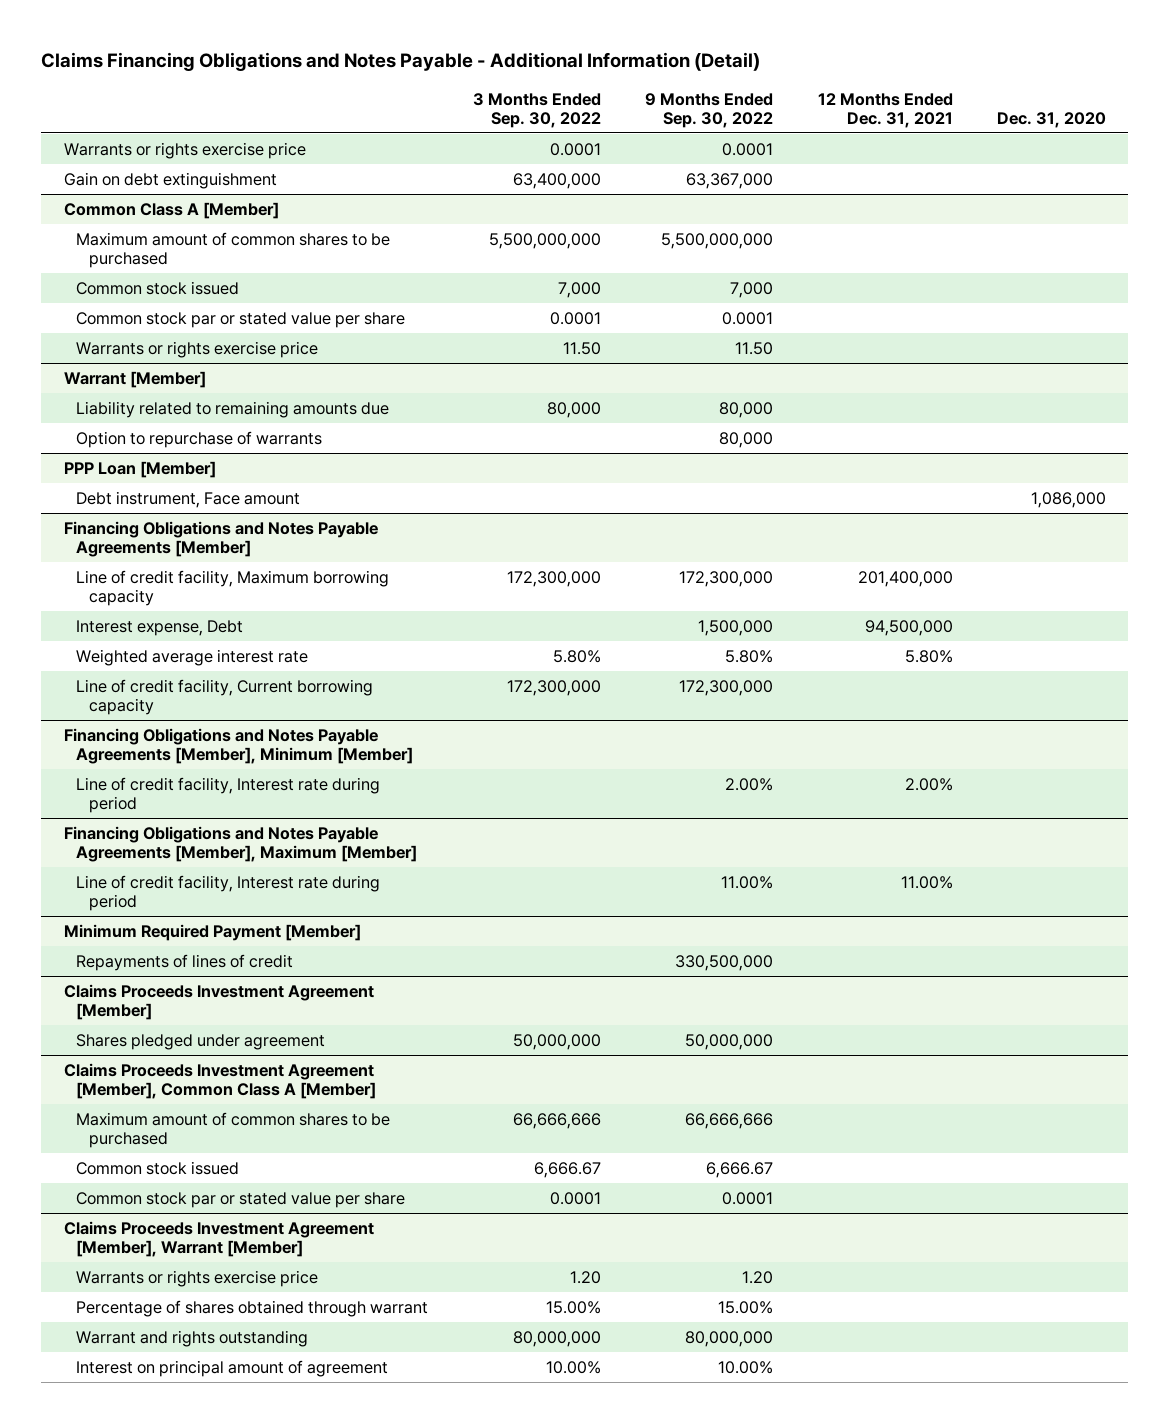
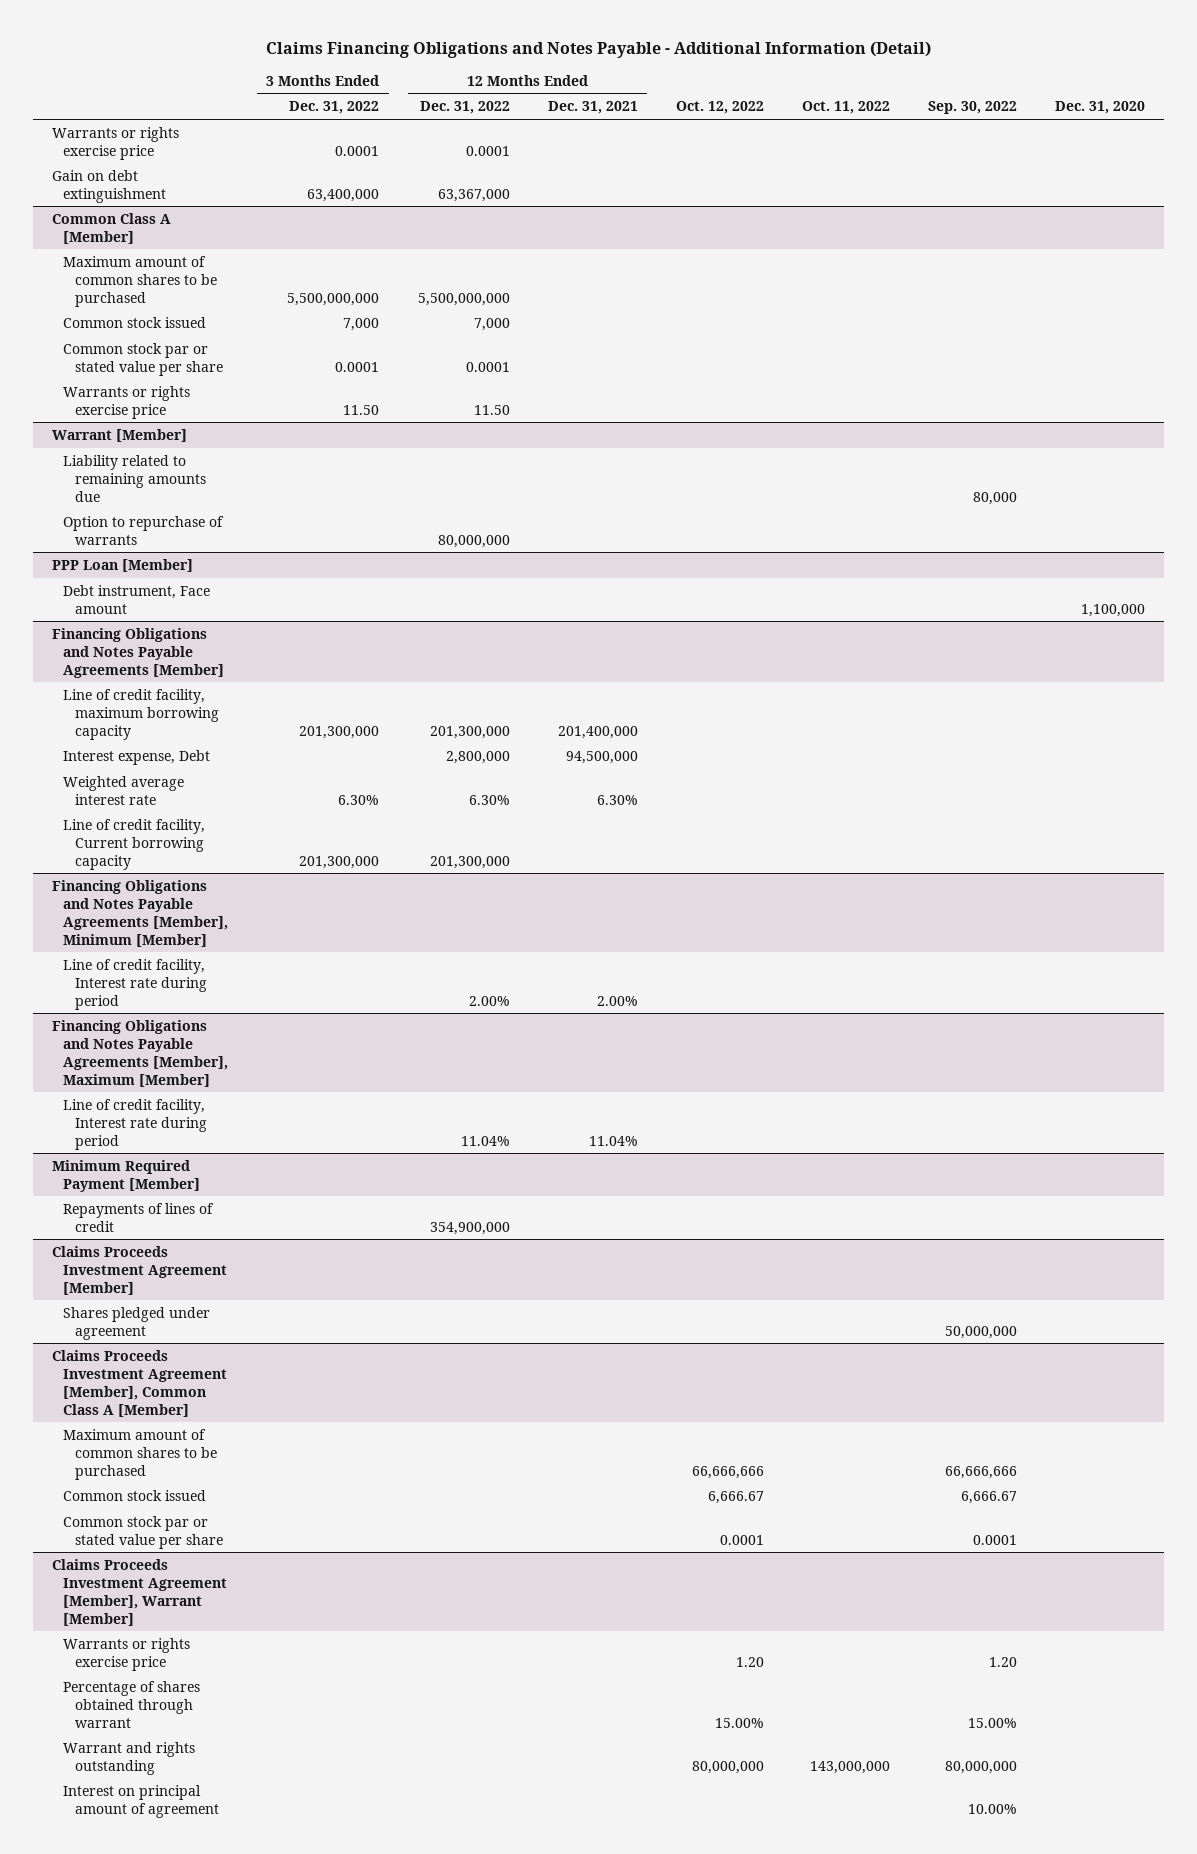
- | 3 Months Ended Sep. 30, 2022 | 9 Months Ended Sep. 30, 2022 | 12 Months Ended Dec. 31, 2021 | Dec. 31, 2020
+ | 3 Months Ended Dec. 31, 2022 | 12 Months Ended Dec. 31, 2022 | 12 Months Ended Dec. 31, 2021 | Oct. 12, 2022 | Oct. 11, 2022 | Sep. 30, 2022 | Dec. 31, 2020
@ PPP Loan [Member]
- Debt instrument, Face amount | | | | 1,086,000
+ Debt instrument, Face amount | | | | | | | 1,100,000
@ Financing Obligations and Notes Payable Agreements [Member]
- Line of credit facility, Maximum borrowing capacity | 172,300,000 | 172,300,000 | 201,400,000 |
+ Line of credit facility, maximum borrowing capacity | 201,300,000 | 201,300,000 | 201,400,000 | | | |
- Weighted average interest rate | 5.80% | 5.80% | 5.80% |
+ Weighted average interest rate | 6.30% | 6.30% | 6.30% | | | |
@ Financing Obligations and Notes Payable Agreements [Member], Maximum [Member]
- Line of credit facility, Interest rate during period | | 11.00% | 11.00% |
+ Line of credit facility, Interest rate during period | | 11.04% | 11.04% | | | |

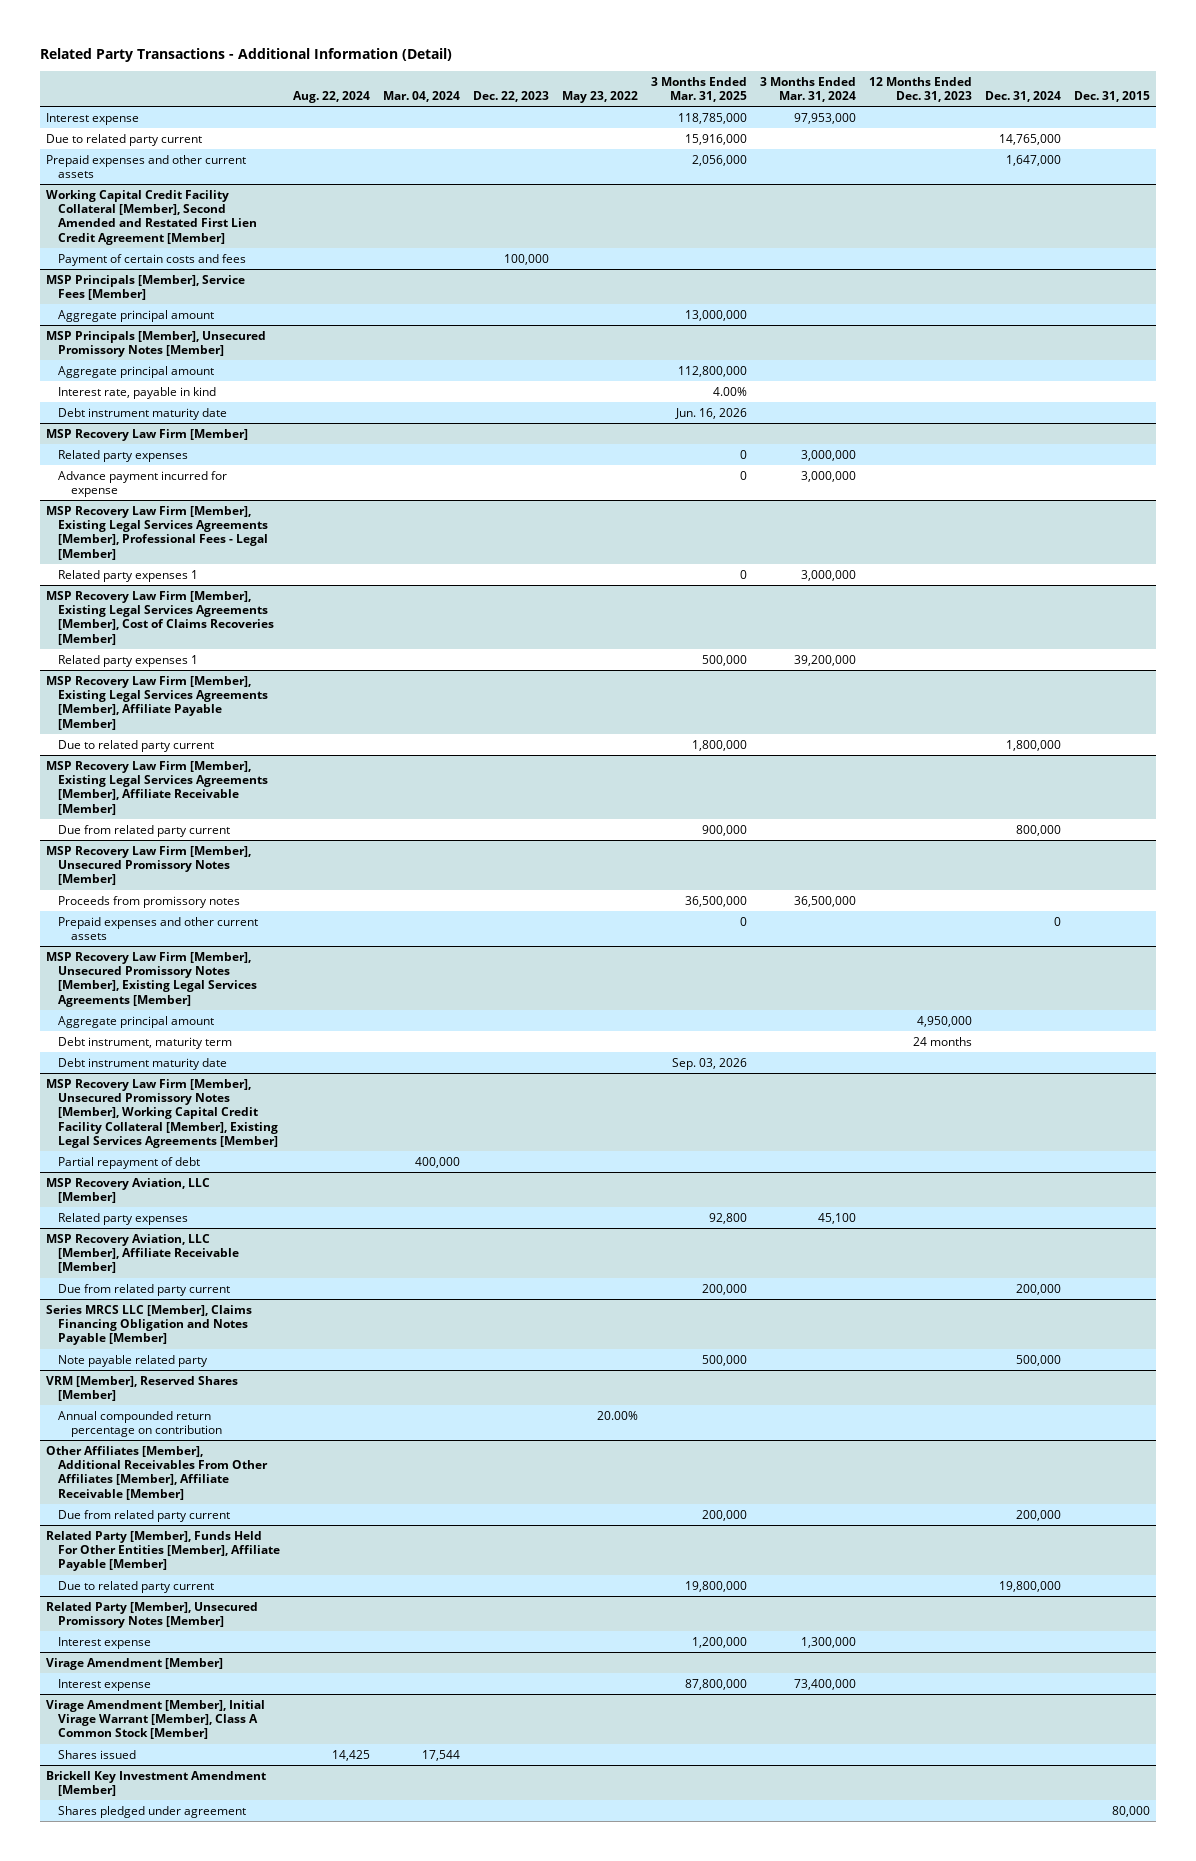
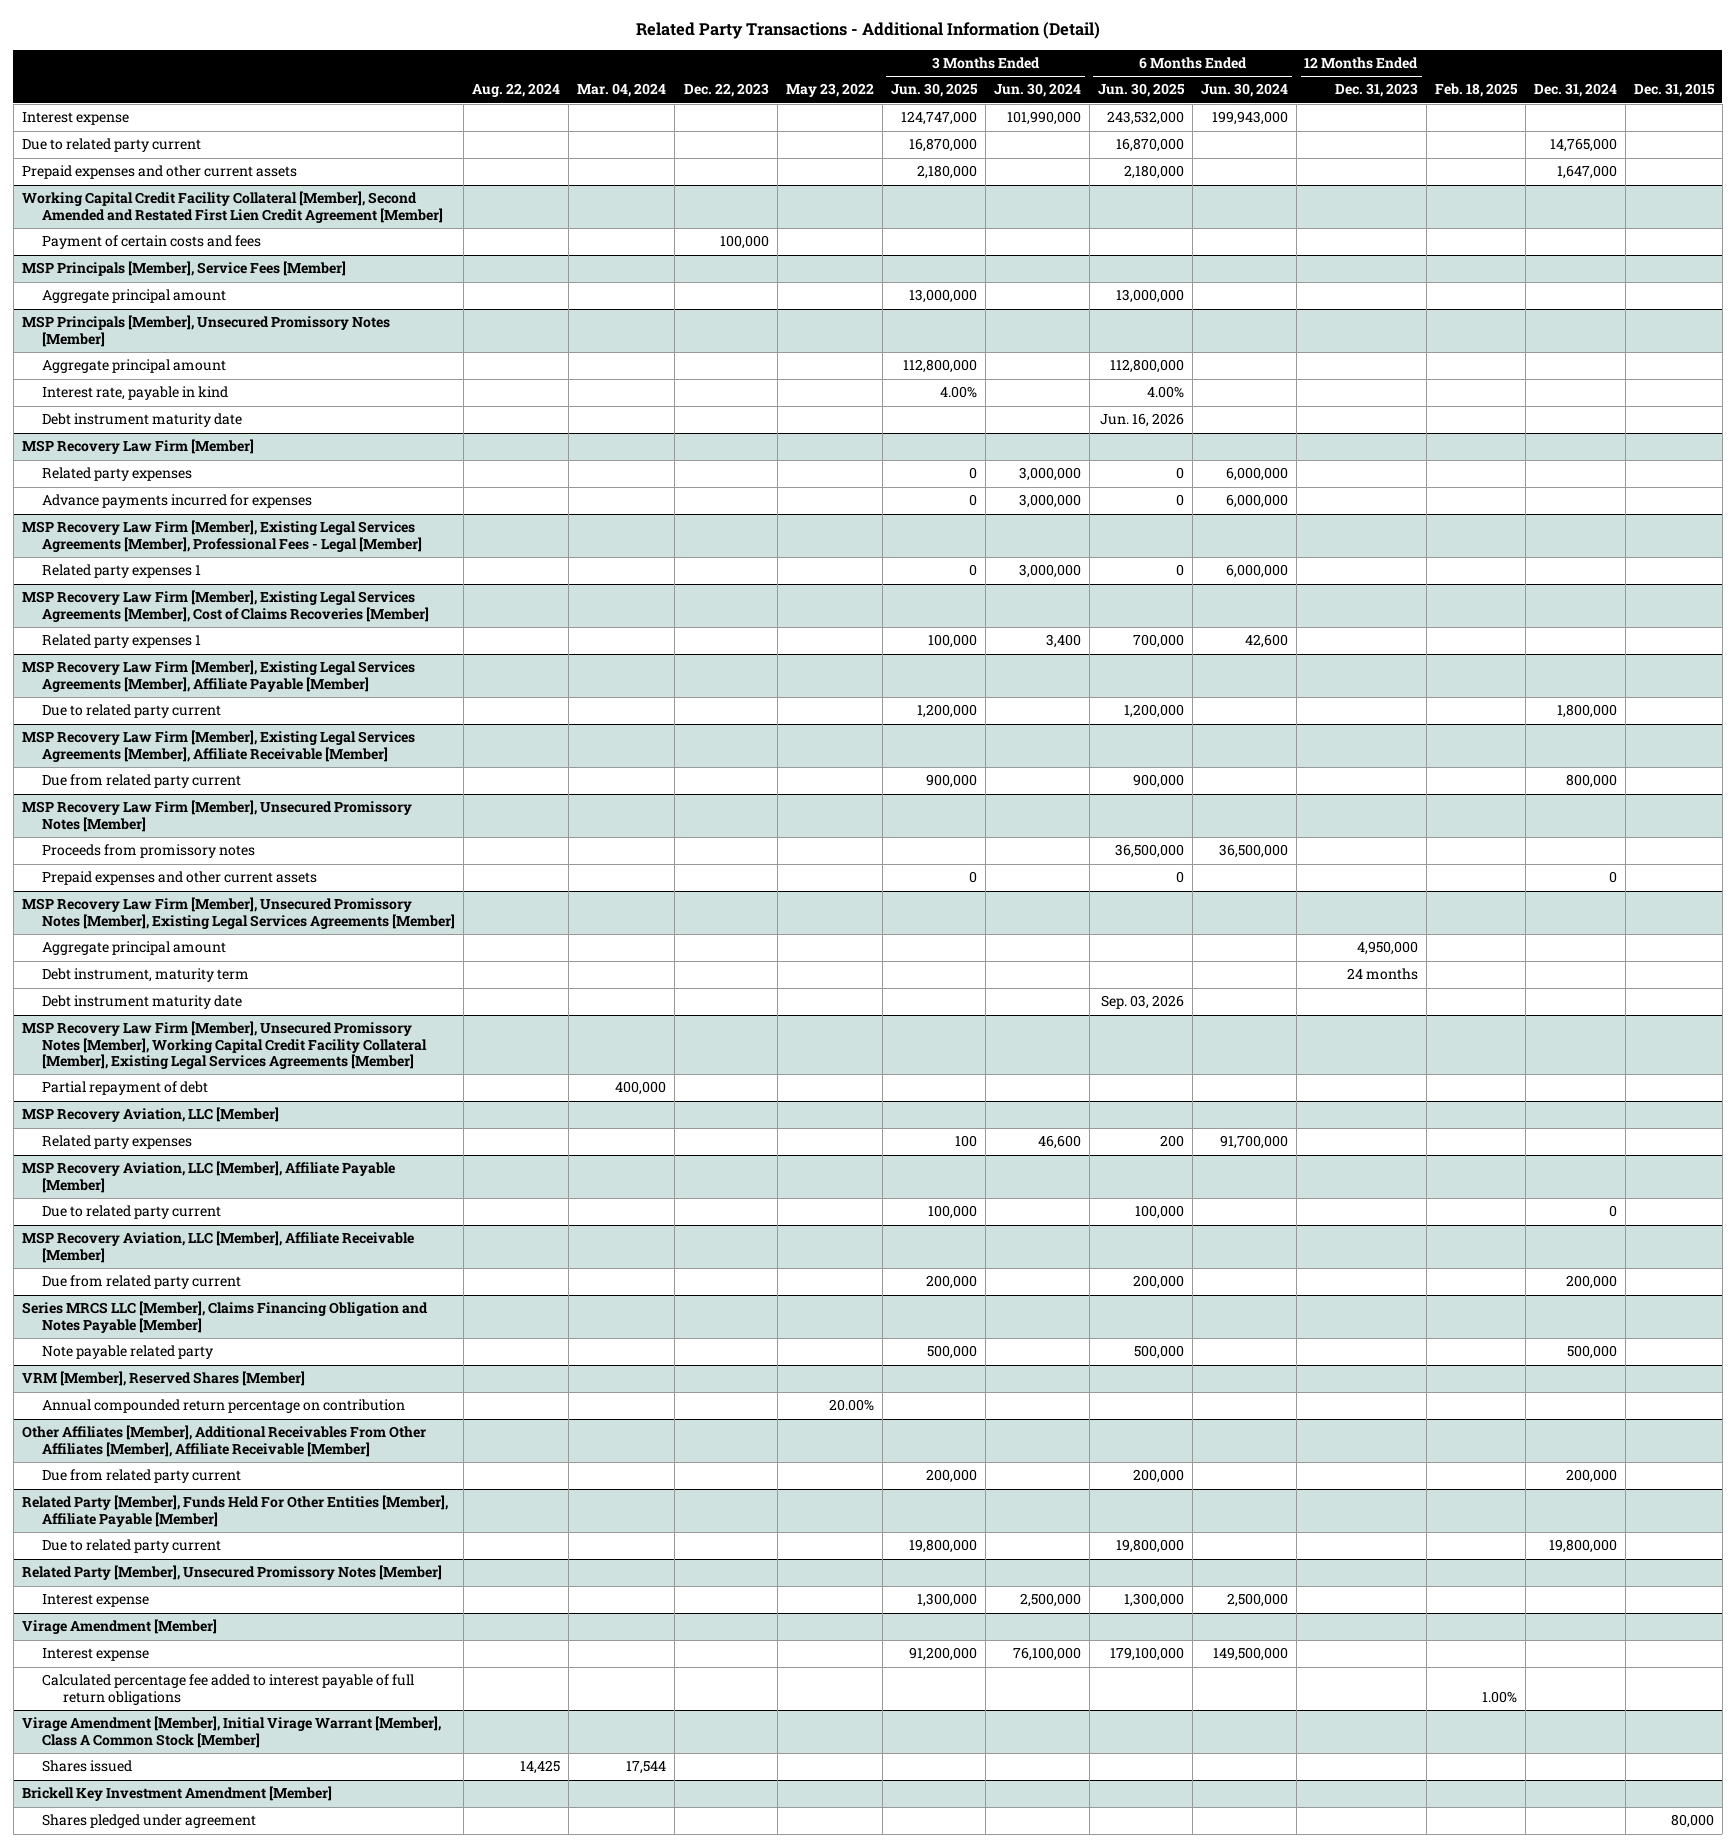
- | Aug. 22, 2024 | Mar. 04, 2024 | Dec. 22, 2023 | May 23, 2022 | 3 Months Ended Mar. 31, 2025 | 3 Months Ended Mar. 31, 2024 | 12 Months Ended Dec. 31, 2023 | Dec. 31, 2024 | Dec. 31, 2015
+ | Aug. 22, 2024 | Mar. 04, 2024 | Dec. 22, 2023 | May 23, 2022 | 3 Months Ended Jun. 30, 2025 | 3 Months Ended Jun. 30, 2024 | 6 Months Ended Jun. 30, 2025 | 6 Months Ended Jun. 30, 2024 | 12 Months Ended Dec. 31, 2023 | Feb. 18, 2025 | Dec. 31, 2024 | Dec. 31, 2015
@ MSP Recovery Law Firm [Member]
- Advance payment incurred for expense | | | | | 0 | 3,000,000 | | |
+ Advance payments incurred for expenses | | | | | 0 | 3,000,000 | 0 | 6,000,000 | | | |
+ MSP Recovery Aviation, LLC [Member], Affiliate Payable [Member]
+ Due to related party current | | | | | 100,000 | | 100,000 | | | | 0 |
@ Virage Amendment [Member]
+ Calculated percentage fee added to interest payable of full return obligations | | | | | | | | | | 1.00% | |

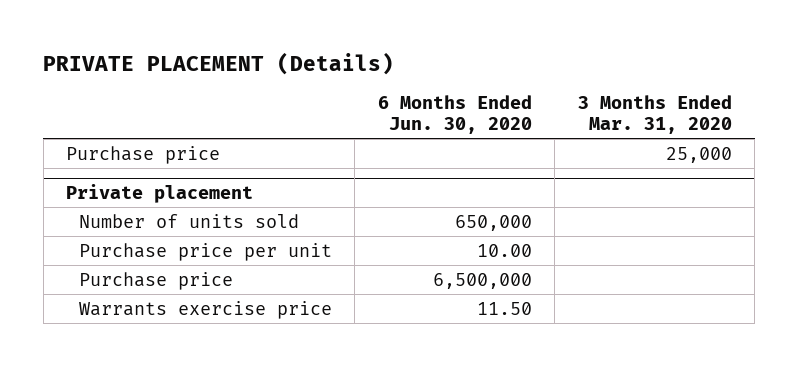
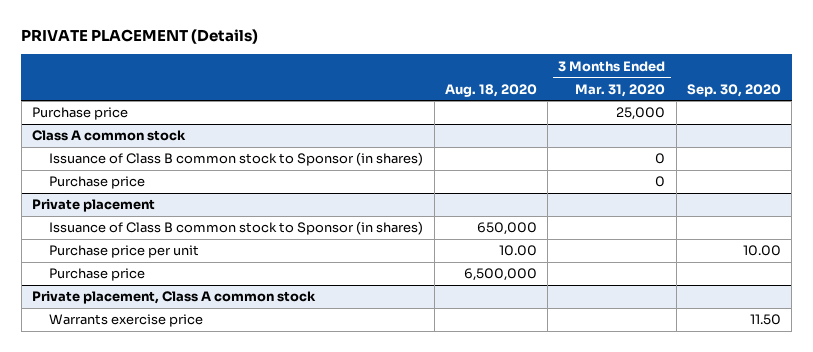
- | 6 Months Ended Jun. 30, 2020 | 3 Months Ended Mar. 31, 2020
+ | Aug. 18, 2020 | 3 Months Ended Mar. 31, 2020 | Sep. 30, 2020
+ Class A common stock
+ Issuance of Class B common stock to Sponsor (in shares) | | 0 |
+ Purchase price | | 0 |
@ Private placement
- Number of units sold | 650,000 |
+ Issuance of Class B common stock to Sponsor (in shares) | 650,000 | |
- Warrants exercise price | 11.50 |
+ Private placement, Class A common stock
+ Warrants exercise price | | | 11.50

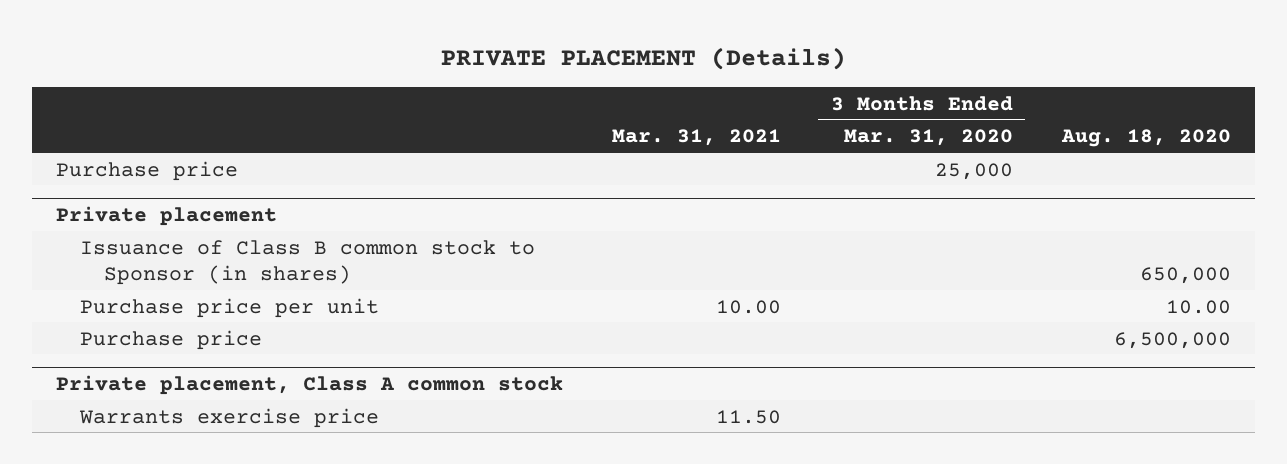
- | Aug. 18, 2020 | 3 Months Ended Mar. 31, 2020 | Sep. 30, 2020
+ | Mar. 31, 2021 | 3 Months Ended Mar. 31, 2020 | Aug. 18, 2020
- Class A common stock
- Issuance of Class B common stock to Sponsor (in shares) | | 0 |
- Purchase price | | 0 |

